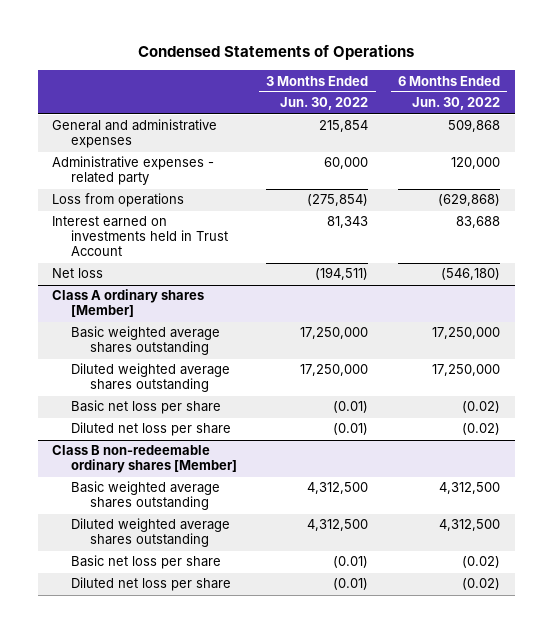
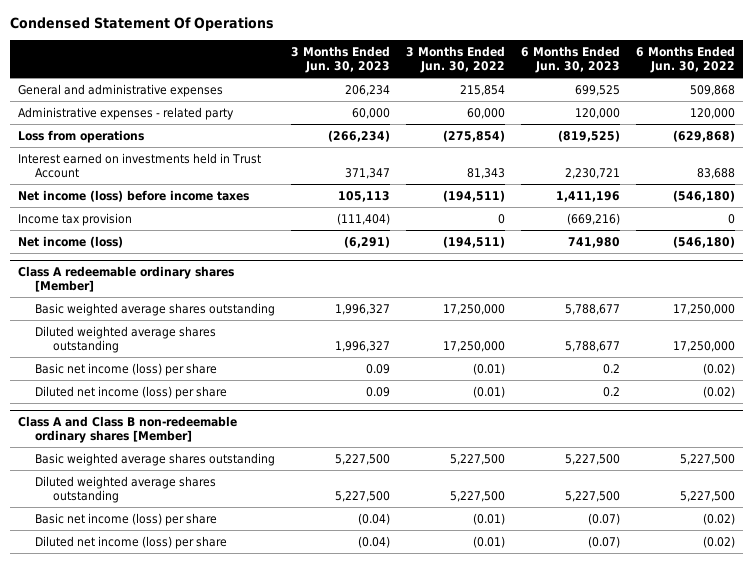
- Condensed Statements of Operations
+ Condensed Statement Of Operations
- | 3 Months Ended Jun. 30, 2022 | 6 Months Ended Jun. 30, 2022
+ | 3 Months Ended Jun. 30, 2023 | 3 Months Ended Jun. 30, 2022 | 6 Months Ended Jun. 30, 2023 | 6 Months Ended Jun. 30, 2022
- Net loss | (194,511) | (546,180)
- Class A ordinary shares [Member]
+ Net income (loss) before income taxes | 105,113 | (194,511) | 1,411,196 | (546,180)
+ Income tax provision | (111,404) | 0 | (669,216) | 0
+ Net income (loss) | (6,291) | (194,511) | 741,980 | (546,180)
+ Class A redeemable ordinary shares [Member]
- Basic net loss per share | (0.01) | (0.02)
- Diluted net loss per share | (0.01) | (0.02)
- Class B non-redeemable ordinary shares [Member]
- Basic weighted average shares outstanding | 4,312,500 | 4,312,500
- Diluted weighted average shares outstanding | 4,312,500 | 4,312,500
- Basic net loss per share | (0.01) | (0.02)
- Diluted net loss per share | (0.01) | (0.02)
+ Basic net income (loss) per share | 0.09 | (0.01) | 0.2 | (0.02)
+ Diluted net income (loss) per share | 0.09 | (0.01) | 0.2 | (0.02)
+ Class A and Class B non-redeemable ordinary shares [Member]
+ Basic weighted average shares outstanding | 5,227,500 | 5,227,500 | 5,227,500 | 5,227,500
+ Diluted weighted average shares outstanding | 5,227,500 | 5,227,500 | 5,227,500 | 5,227,500
+ Basic net income (loss) per share | (0.04) | (0.01) | (0.07) | (0.02)
+ Diluted net income (loss) per share | (0.04) | (0.01) | (0.07) | (0.02)

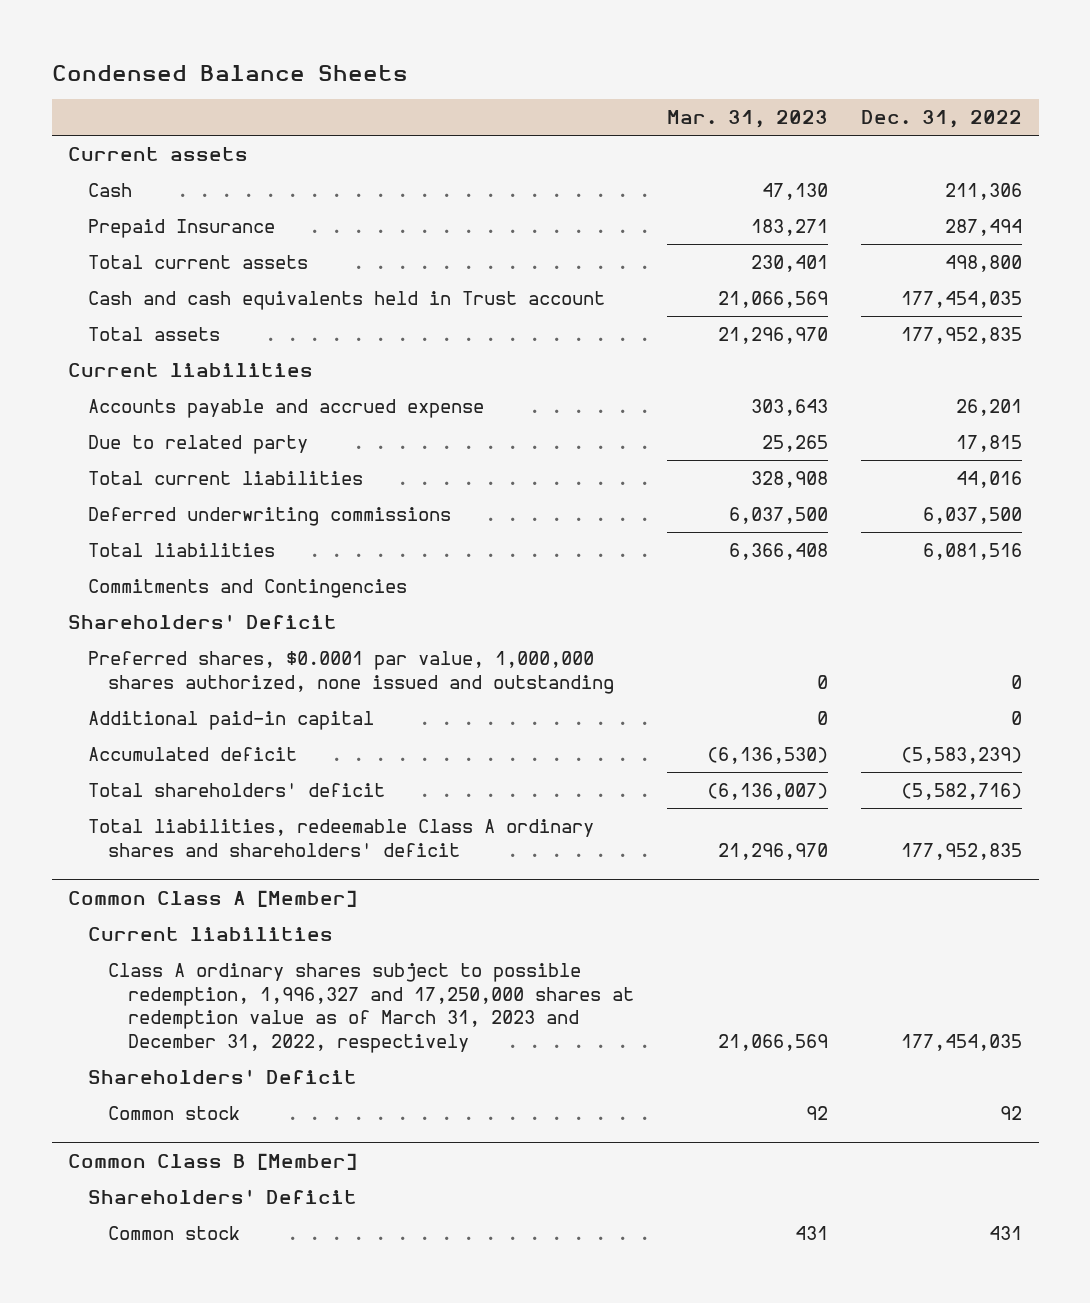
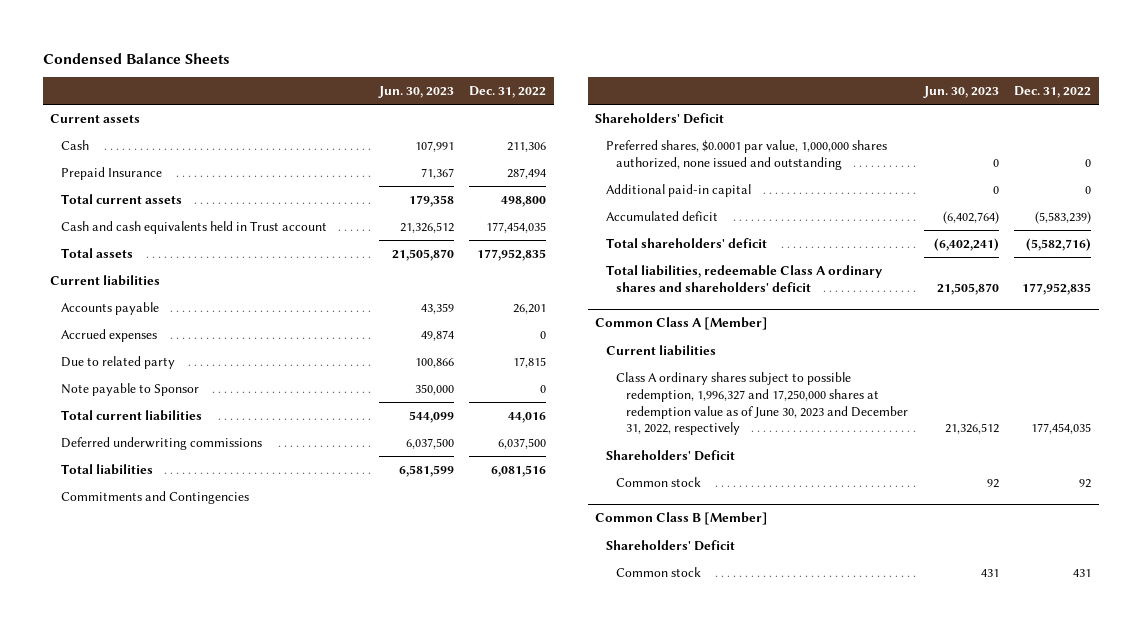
- | Mar. 31, 2023 | Dec. 31, 2022
+ | Jun. 30, 2023 | Dec. 31, 2022
- Accounts payable and accrued expense | 303,643 | 26,201
+ Accounts payable | 43,359 | 26,201
+ Accrued expenses | 49,874 | 0
+ Note payable to Sponsor | 350,000 | 0
@ Common Class A [Member]
- Class A ordinary shares subject to possible redemption, 1,996,327 and 17,250,000 shares at redemption value as of March 31, 2023 and December 31, 2022, respectively | 21,066,569 | 177,454,035
+ Class A ordinary shares subject to possible redemption, 1,996,327 and 17,250,000 shares at redemption value as of June 30, 2023 and December 31, 2022, respectively | 21,326,512 | 177,454,035

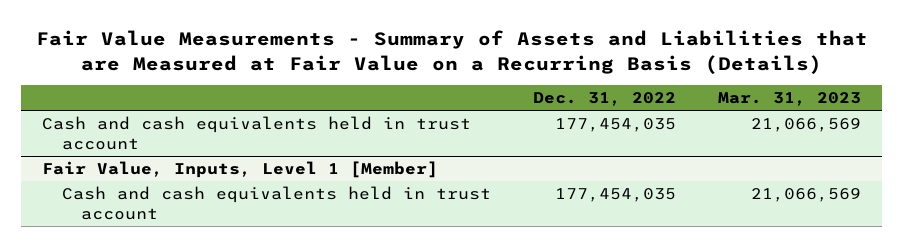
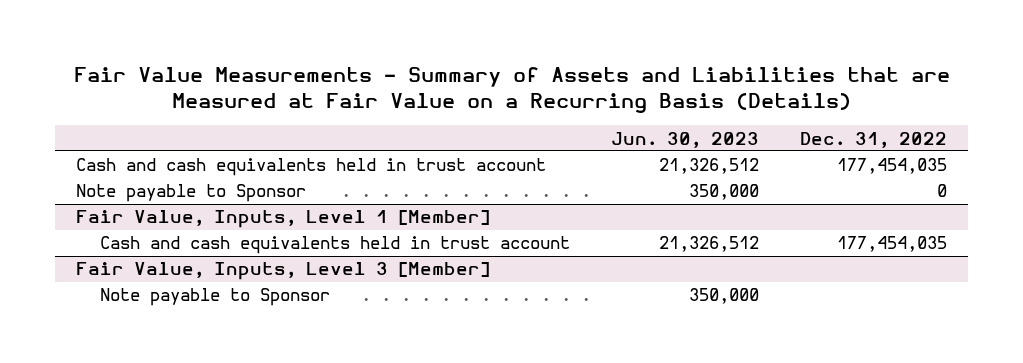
- | Dec. 31, 2022 | Mar. 31, 2023
+ | Jun. 30, 2023 | Dec. 31, 2022
+ Note payable to Sponsor | 350,000 | 0
+ Fair Value, Inputs, Level 3 [Member]
+ Note payable to Sponsor | 350,000 |

